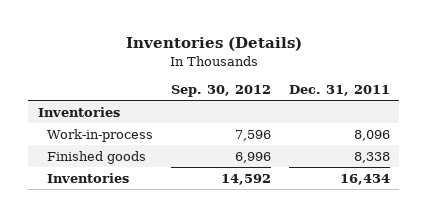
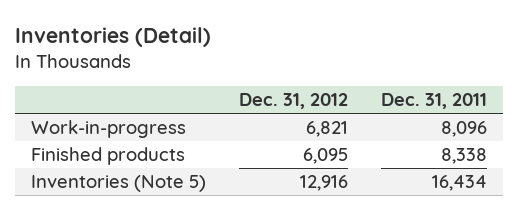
- Inventories (Details)
+ Inventories (Detail)
- | Sep. 30, 2012 | Dec. 31, 2011
+ | Dec. 31, 2012 | Dec. 31, 2011
- Inventories
- Work-in-process | 7,596 | 8,096
- Finished goods | 6,996 | 8,338
- Inventories | 14,592 | 16,434
+ Work-in-progress | 6,821 | 8,096
+ Finished products | 6,095 | 8,338
+ Inventories (Note 5) | 12,916 | 16,434

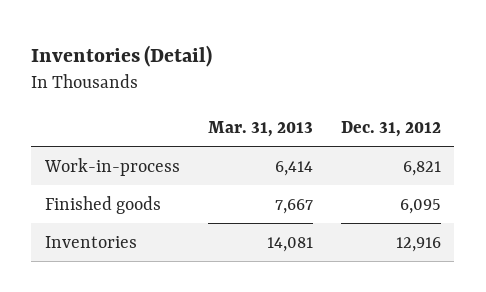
- | Dec. 31, 2012 | Dec. 31, 2011
+ | Mar. 31, 2013 | Dec. 31, 2012
- Work-in-progress | 6,821 | 8,096
- Finished products | 6,095 | 8,338
- Inventories (Note 5) | 12,916 | 16,434
+ Work-in-process | 6,414 | 6,821
+ Finished goods | 7,667 | 6,095
+ Inventories | 14,081 | 12,916

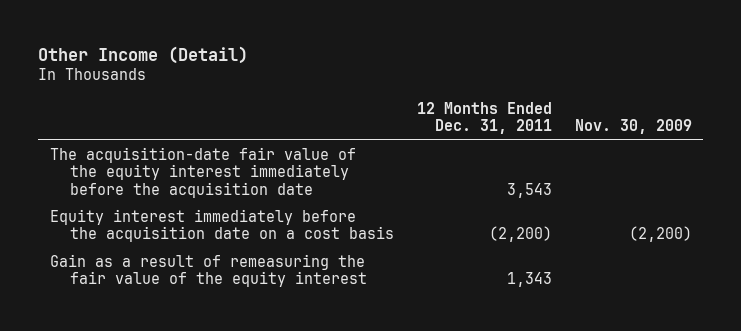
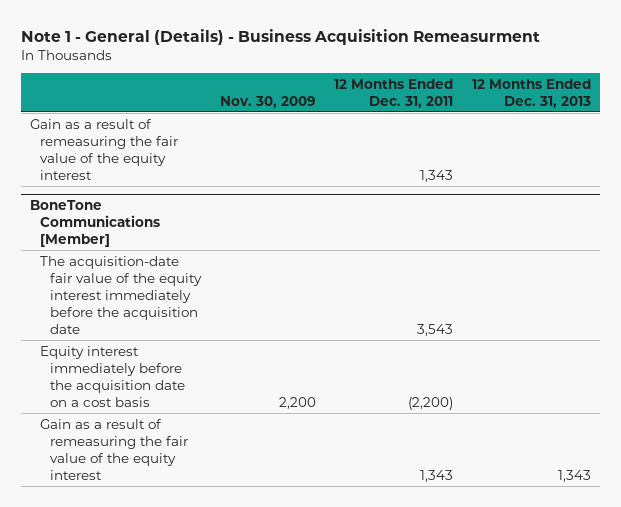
- Other Income (Detail)
+ Note 1 - General (Details) - Business Acquisition Remeasurment
- | 12 Months Ended Dec. 31, 2011 | Nov. 30, 2009
+ | Nov. 30, 2009 | 12 Months Ended Dec. 31, 2011 | 12 Months Ended Dec. 31, 2013
+ Gain as a result of remeasuring the fair value of the equity interest | | 1,343 |
+ BoneTone Communications [Member]
- Equity interest immediately before the acquisition date on a cost basis | (2,200) | (2,200)
+ Equity interest immediately before the acquisition date on a cost basis | 2,200 | (2,200) |

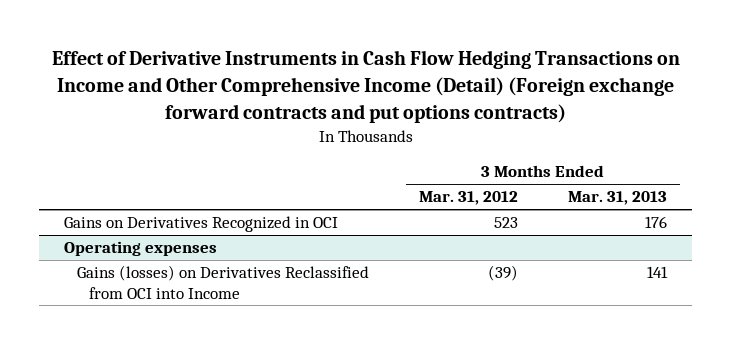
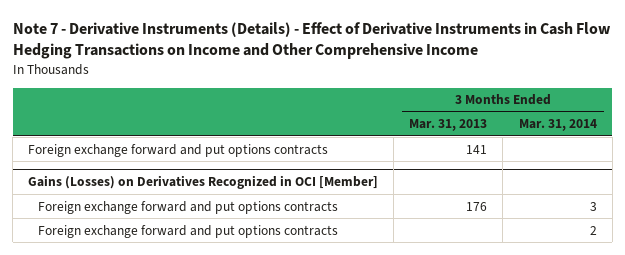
- Effect of Derivative Instruments in Cash Flow Hedging Transactions on Income and Other Comprehensive Income (Detail) (Foreign exchange forward contracts and put options contracts)
+ Note 7 - Derivative Instruments (Details) - Effect of Derivative Instruments in Cash Flow Hedging Transactions on Income and Other Comprehensive Income
- | 3 Months Ended Mar. 31, 2012 | 3 Months Ended Mar. 31, 2013
+ | 3 Months Ended Mar. 31, 2013 | 3 Months Ended Mar. 31, 2014
- Gains on Derivatives Recognized in OCI | 523 | 176
- Operating expenses
- Gains (losses) on Derivatives Reclassified from OCI into Income | (39) | 141
+ Foreign exchange forward and put options contracts | 141 |
+ Gains (Losses) on Derivatives Recognized in OCI [Member]
+ Foreign exchange forward and put options contracts | 176 | 3
+ Foreign exchange forward and put options contracts | | 2

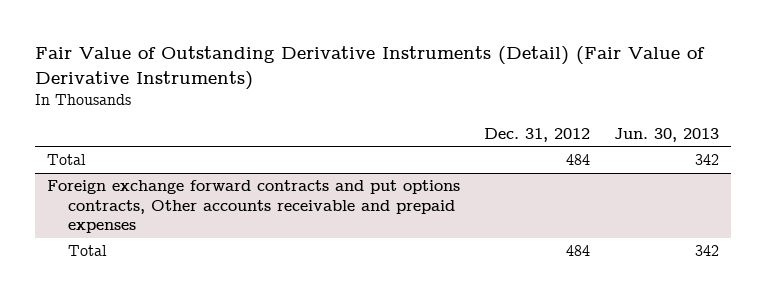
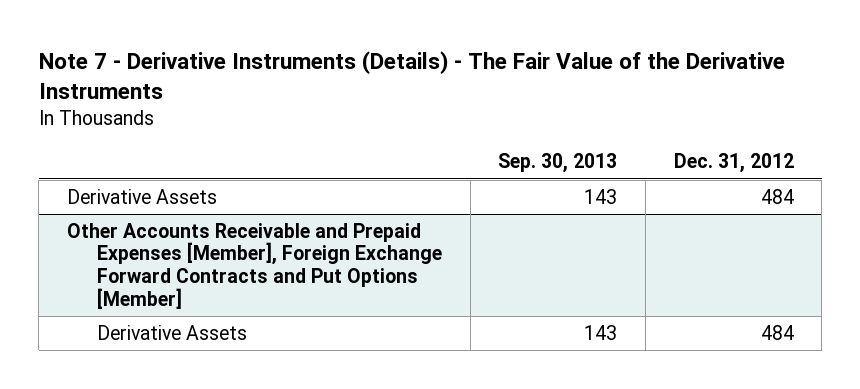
- Fair Value of Outstanding Derivative Instruments (Detail) (Fair Value of Derivative Instruments)
+ Note 7 - Derivative Instruments (Details) - The Fair Value of the Derivative Instruments
- | Dec. 31, 2012 | Jun. 30, 2013
+ | Sep. 30, 2013 | Dec. 31, 2012
- Total | 484 | 342
- Foreign exchange forward contracts and put options contracts, Other accounts receivable and prepaid expenses
- Total | 484 | 342
+ Derivative Assets | 143 | 484
+ Other Accounts Receivable and Prepaid Expenses [Member], Foreign Exchange Forward Contracts and Put Options [Member]
+ Derivative Assets | 143 | 484

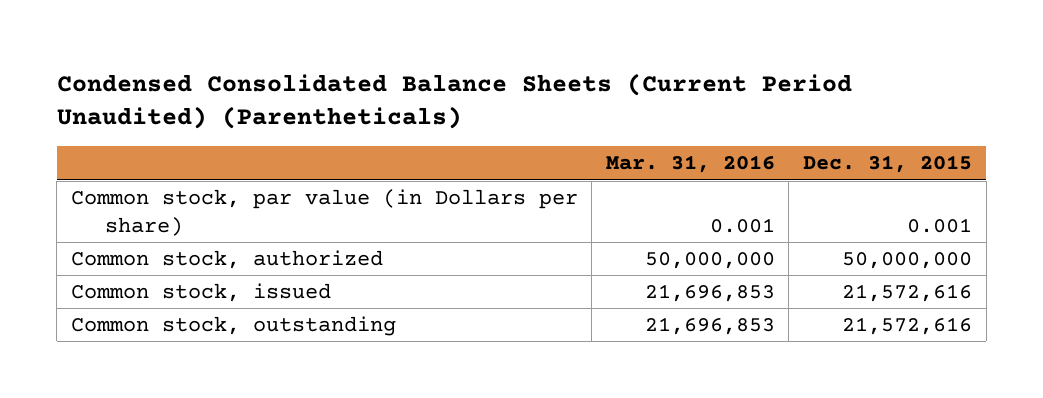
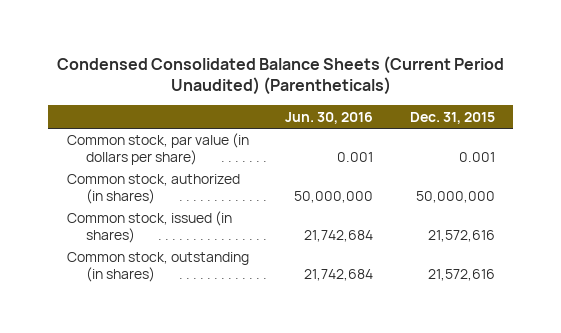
- | Mar. 31, 2016 | Dec. 31, 2015
+ | Jun. 30, 2016 | Dec. 31, 2015
- Common stock, par value (in Dollars per share) | 0.001 | 0.001
- Common stock, authorized | 50,000,000 | 50,000,000
- Common stock, issued | 21,696,853 | 21,572,616
- Common stock, outstanding | 21,696,853 | 21,572,616
+ Common stock, par value (in dollars per share) | 0.001 | 0.001
+ Common stock, authorized (in shares) | 50,000,000 | 50,000,000
+ Common stock, issued (in shares) | 21,742,684 | 21,572,616
+ Common stock, outstanding (in shares) | 21,742,684 | 21,572,616

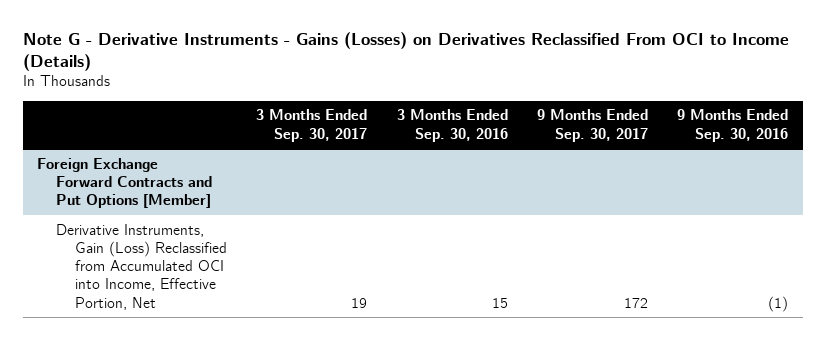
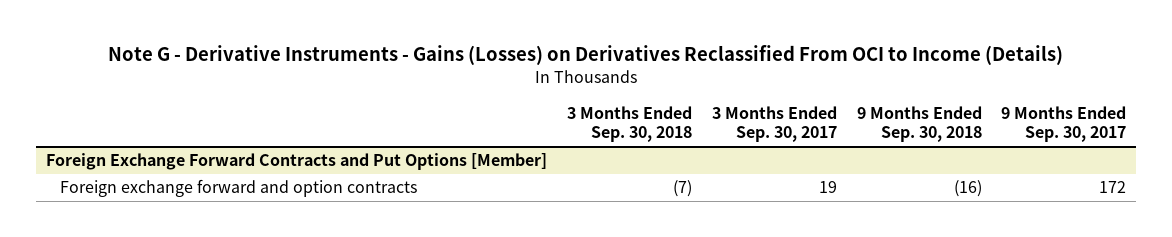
- | 3 Months Ended Sep. 30, 2017 | 3 Months Ended Sep. 30, 2016 | 9 Months Ended Sep. 30, 2017 | 9 Months Ended Sep. 30, 2016
+ | 3 Months Ended Sep. 30, 2018 | 3 Months Ended Sep. 30, 2017 | 9 Months Ended Sep. 30, 2018 | 9 Months Ended Sep. 30, 2017
@ Foreign Exchange Forward Contracts and Put Options [Member]
- Derivative Instruments, Gain (Loss) Reclassified from Accumulated OCI into Income, Effective Portion, Net | 19 | 15 | 172 | (1)
+ Foreign exchange forward and option contracts | (7) | 19 | (16) | 172

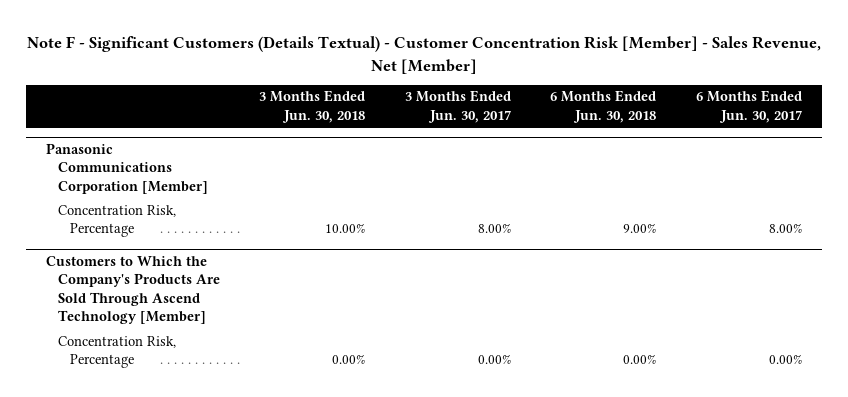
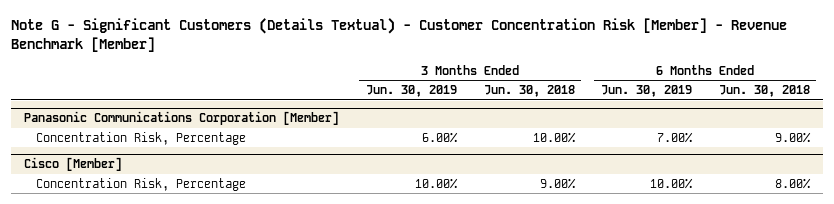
- Note F - Significant Customers (Details Textual) - Customer Concentration Risk [Member] - Sales Revenue, Net [Member]
+ Note G - Significant Customers (Details Textual) - Customer Concentration Risk [Member] - Revenue Benchmark [Member]
- | 3 Months Ended Jun. 30, 2018 | 3 Months Ended Jun. 30, 2017 | 6 Months Ended Jun. 30, 2018 | 6 Months Ended Jun. 30, 2017
+ | 3 Months Ended Jun. 30, 2019 | 3 Months Ended Jun. 30, 2018 | 6 Months Ended Jun. 30, 2019 | 6 Months Ended Jun. 30, 2018
- Customers to Which the Company's Products Are Sold Through Ascend Technology [Member]
- Concentration Risk, Percentage | 0.00% | 0.00% | 0.00% | 0.00%
+ Cisco [Member]
+ Concentration Risk, Percentage | 10.00% | 9.00% | 10.00% | 8.00%

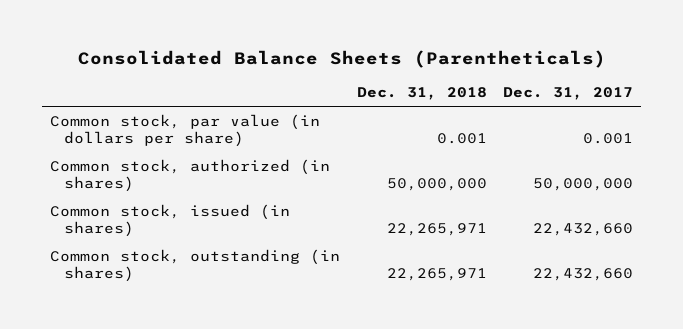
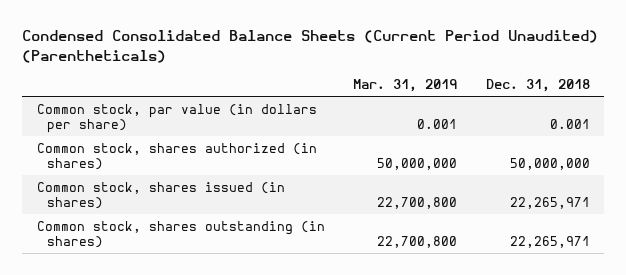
- Consolidated Balance Sheets (Parentheticals)
+ Condensed Consolidated Balance Sheets (Current Period Unaudited) (Parentheticals)
- | Dec. 31, 2018 | Dec. 31, 2017
+ | Mar. 31, 2019 | Dec. 31, 2018
- Common stock, authorized (in shares) | 50,000,000 | 50,000,000
- Common stock, issued (in shares) | 22,265,971 | 22,432,660
- Common stock, outstanding (in shares) | 22,265,971 | 22,432,660
+ Common stock, shares authorized (in shares) | 50,000,000 | 50,000,000
+ Common stock, shares issued (in shares) | 22,700,800 | 22,265,971
+ Common stock, shares outstanding (in shares) | 22,700,800 | 22,265,971

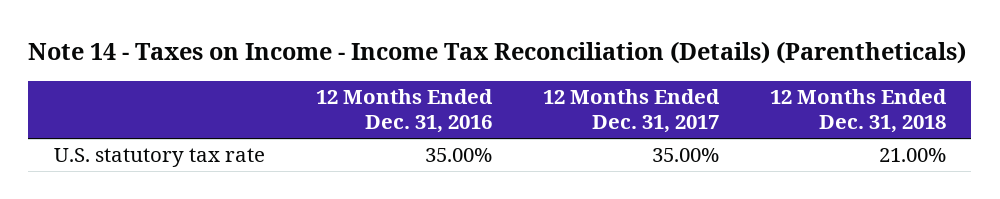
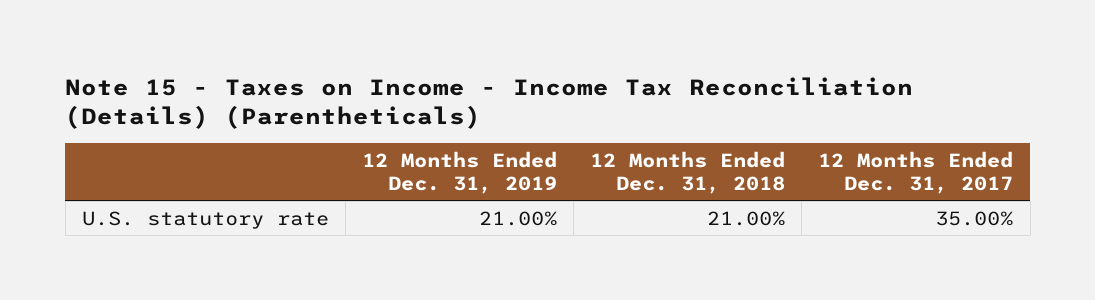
- Note 14 - Taxes on Income - Income Tax Reconciliation (Details) (Parentheticals)
+ Note 15 - Taxes on Income - Income Tax Reconciliation (Details) (Parentheticals)
- | 12 Months Ended Dec. 31, 2016 | 12 Months Ended Dec. 31, 2017 | 12 Months Ended Dec. 31, 2018
+ | 12 Months Ended Dec. 31, 2019 | 12 Months Ended Dec. 31, 2018 | 12 Months Ended Dec. 31, 2017
- U.S. statutory tax rate | 35.00% | 35.00% | 21.00%
+ U.S. statutory rate | 21.00% | 21.00% | 35.00%

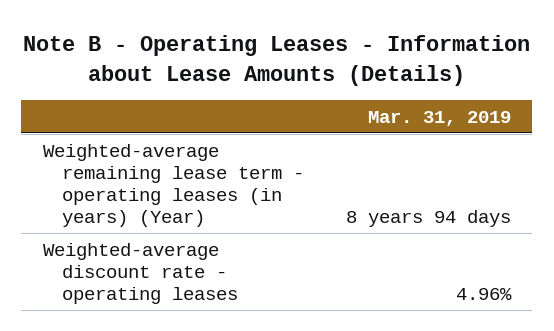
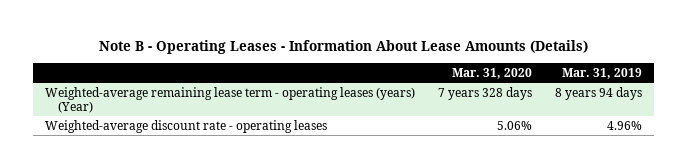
- Note B - Operating Leases - Information about Lease Amounts (Details)
+ Note B - Operating Leases - Information About Lease Amounts (Details)
- | Mar. 31, 2019
+ | Mar. 31, 2020 | Mar. 31, 2019
- Weighted-average remaining lease term - operating leases (in years) (Year) | 8 years 94 days
+ Weighted-average remaining lease term - operating leases (years) (Year) | 7 years 328 days | 8 years 94 days

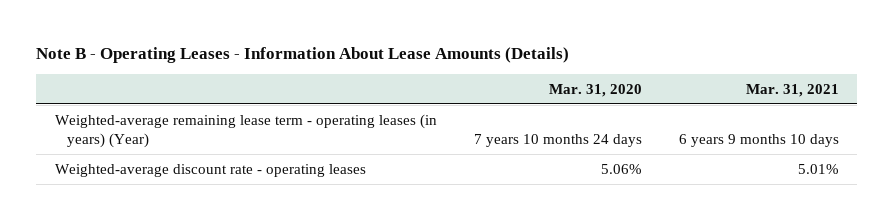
- | Mar. 31, 2020 | Mar. 31, 2019
+ | Mar. 31, 2020 | Mar. 31, 2021
- Weighted-average remaining lease term - operating leases (years) (Year) | 7 years 328 days | 8 years 94 days
+ Weighted-average remaining lease term - operating leases (in years) (Year) | 7 years 10 months 24 days | 6 years 9 months 10 days

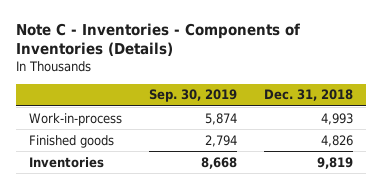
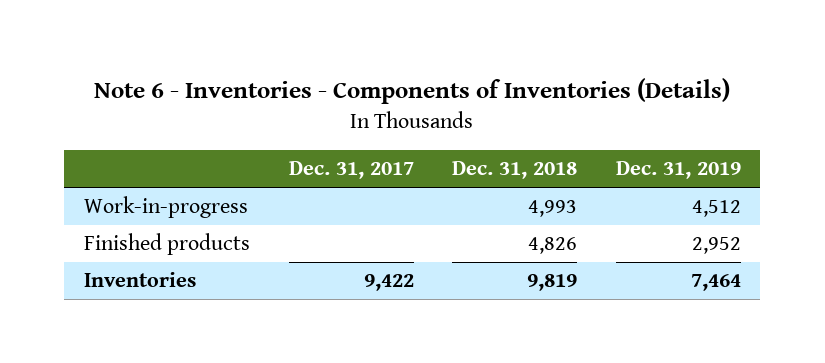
- Note C - Inventories - Components of Inventories (Details)
+ Note 6 - Inventories - Components of Inventories (Details)
- | Sep. 30, 2019 | Dec. 31, 2018
+ | Dec. 31, 2017 | Dec. 31, 2018 | Dec. 31, 2019
- Work-in-process | 5,874 | 4,993
- Finished goods | 2,794 | 4,826
+ Work-in-progress | | 4,993 | 4,512
+ Finished products | | 4,826 | 2,952

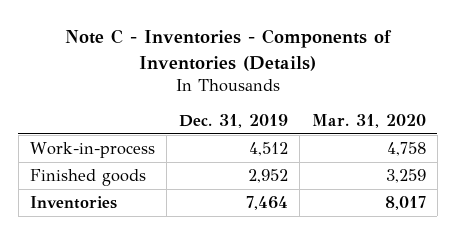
- Note 6 - Inventories - Components of Inventories (Details)
+ Note C - Inventories - Components of Inventories (Details)
- | Dec. 31, 2017 | Dec. 31, 2018 | Dec. 31, 2019
+ | Dec. 31, 2019 | Mar. 31, 2020
- Work-in-progress | | 4,993 | 4,512
- Finished products | | 4,826 | 2,952
+ Work-in-process | 4,512 | 4,758
+ Finished goods | 2,952 | 3,259

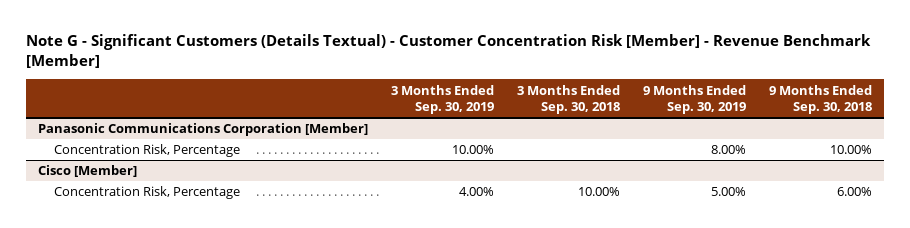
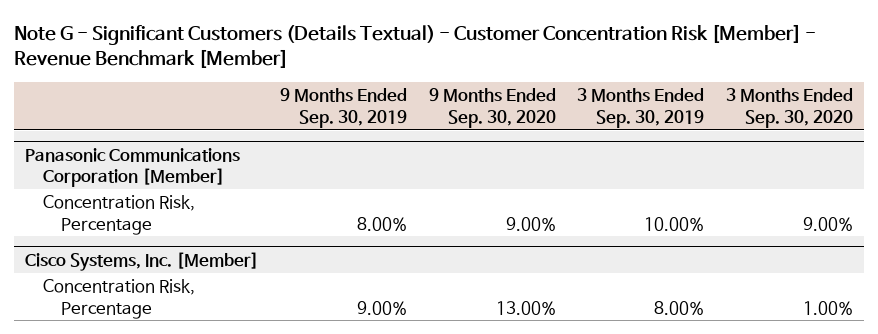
- | 3 Months Ended Sep. 30, 2019 | 3 Months Ended Sep. 30, 2018 | 9 Months Ended Sep. 30, 2019 | 9 Months Ended Sep. 30, 2018
+ | 9 Months Ended Sep. 30, 2019 | 9 Months Ended Sep. 30, 2020 | 3 Months Ended Sep. 30, 2019 | 3 Months Ended Sep. 30, 2020
- Cisco [Member]
- Concentration Risk, Percentage | 4.00% | 10.00% | 5.00% | 6.00%
+ Cisco Systems, Inc. [Member]
+ Concentration Risk, Percentage | 9.00% | 13.00% | 8.00% | 1.00%

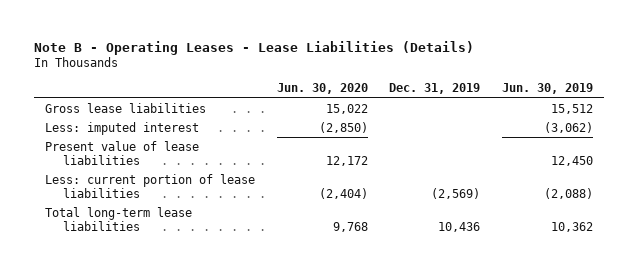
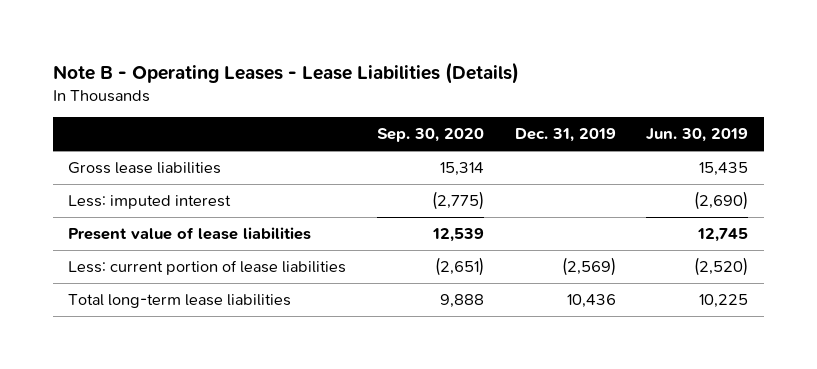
- | Jun. 30, 2020 | Dec. 31, 2019 | Jun. 30, 2019
+ | Sep. 30, 2020 | Dec. 31, 2019 | Jun. 30, 2019
- Gross lease liabilities | 15,022 | | 15,512
- Less: imputed interest | (2,850) | | (3,062)
- Present value of lease liabilities | 12,172 | | 12,450
- Less: current portion of lease liabilities | (2,404) | (2,569) | (2,088)
- Total long-term lease liabilities | 9,768 | 10,436 | 10,362
+ Gross lease liabilities | 15,314 | | 15,435
+ Less: imputed interest | (2,775) | | (2,690)
+ Present value of lease liabilities | 12,539 | | 12,745
+ Less: current portion of lease liabilities | (2,651) | (2,569) | (2,520)
+ Total long-term lease liabilities | 9,888 | 10,436 | 10,225

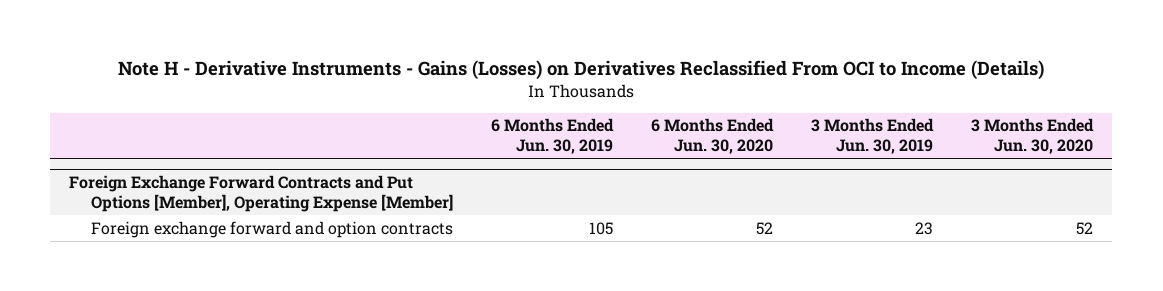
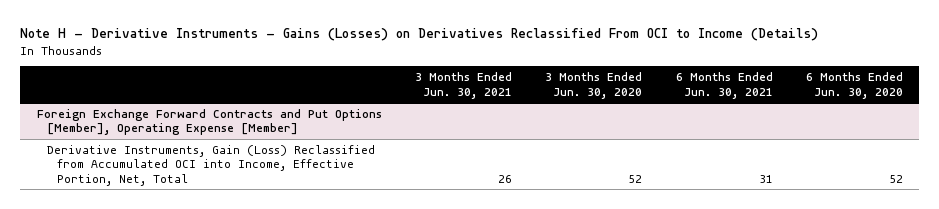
- | 6 Months Ended Jun. 30, 2019 | 6 Months Ended Jun. 30, 2020 | 3 Months Ended Jun. 30, 2019 | 3 Months Ended Jun. 30, 2020
+ | 3 Months Ended Jun. 30, 2021 | 3 Months Ended Jun. 30, 2020 | 6 Months Ended Jun. 30, 2021 | 6 Months Ended Jun. 30, 2020
@ Foreign Exchange Forward Contracts and Put Options [Member], Operating Expense [Member]
- Foreign exchange forward and option contracts | 105 | 52 | 23 | 52
+ Derivative Instruments, Gain (Loss) Reclassified from Accumulated OCI into Income, Effective Portion, Net, Total | 26 | 52 | 31 | 52

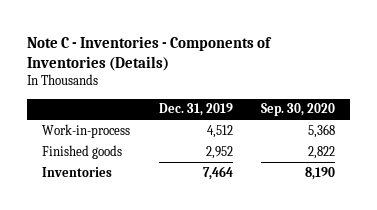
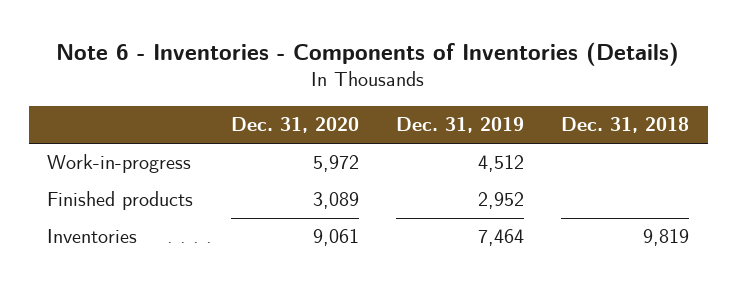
- Note C - Inventories - Components of Inventories (Details)
+ Note 6 - Inventories - Components of Inventories (Details)
- | Dec. 31, 2019 | Sep. 30, 2020
+ | Dec. 31, 2020 | Dec. 31, 2019 | Dec. 31, 2018
- Work-in-process | 4,512 | 5,368
- Finished goods | 2,952 | 2,822
+ Work-in-progress | 5,972 | 4,512 |
+ Finished products | 3,089 | 2,952 |

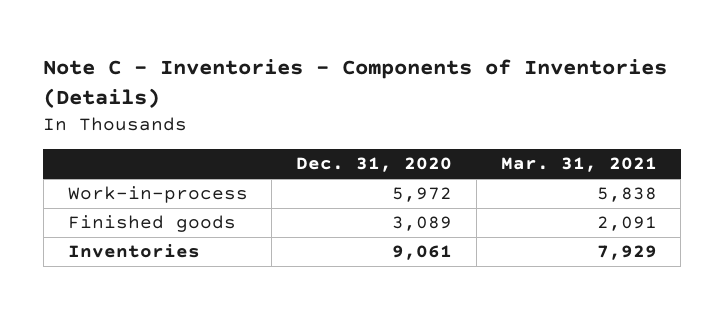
- Note 6 - Inventories - Components of Inventories (Details)
+ Note C - Inventories - Components of Inventories (Details)
- | Dec. 31, 2020 | Dec. 31, 2019 | Dec. 31, 2018
+ | Dec. 31, 2020 | Mar. 31, 2021
- Work-in-progress | 5,972 | 4,512 |
- Finished products | 3,089 | 2,952 |
+ Work-in-process | 5,972 | 5,838
+ Finished goods | 3,089 | 2,091

